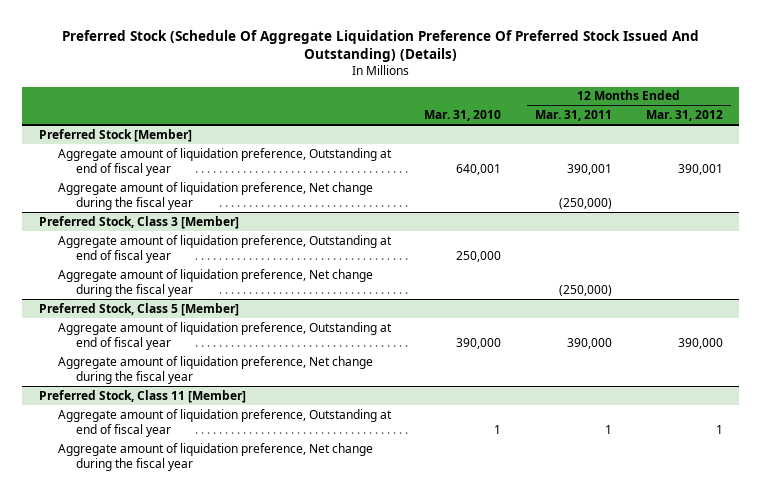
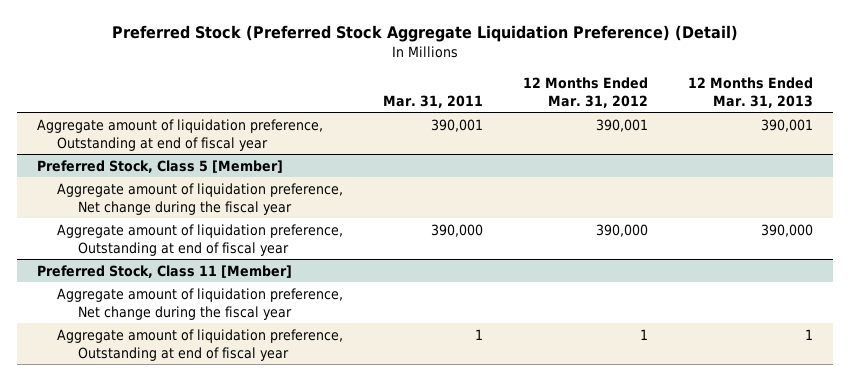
- Preferred Stock (Schedule Of Aggregate Liquidation Preference Of Preferred Stock Issued And Outstanding) (Details)
+ Preferred Stock (Preferred Stock Aggregate Liquidation Preference) (Detail)
- | Mar. 31, 2010 | 12 Months Ended Mar. 31, 2011 | 12 Months Ended Mar. 31, 2012
+ | Mar. 31, 2011 | 12 Months Ended Mar. 31, 2012 | 12 Months Ended Mar. 31, 2013
- Preferred Stock [Member]
- Aggregate amount of liquidation preference, Net change during the fiscal year | | (250,000) |
- Preferred Stock, Class 3 [Member]
- Aggregate amount of liquidation preference, Outstanding at end of fiscal year | 250,000 | |
- Aggregate amount of liquidation preference, Net change during the fiscal year | | (250,000) |
@ Preferred Stock, Class 5 [Member]
moved down: Aggregate amount of liquidation preference, Outstanding at end of fiscal year | 390,000 | 390,000 | 390,000
@ Preferred Stock, Class 11 [Member]
moved down: Aggregate amount of liquidation preference, Outstanding at end of fiscal year | 1 | 1 | 1

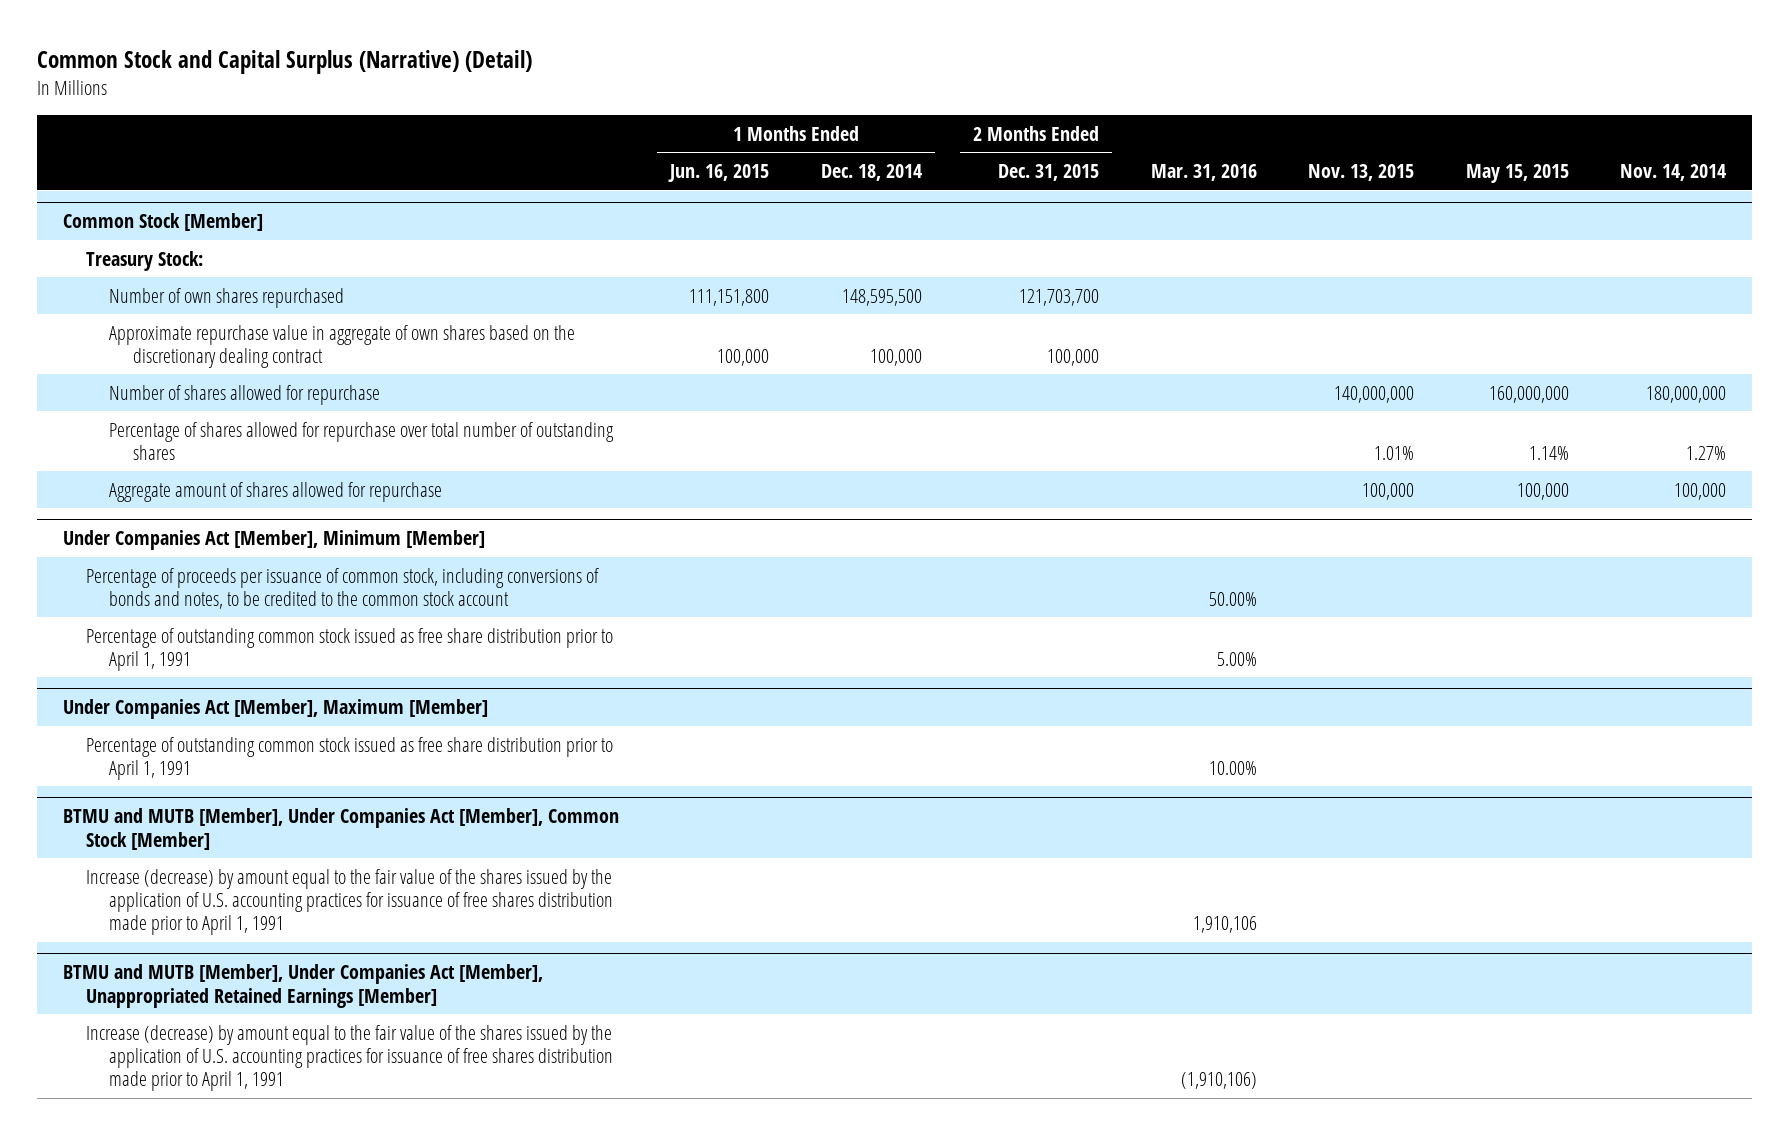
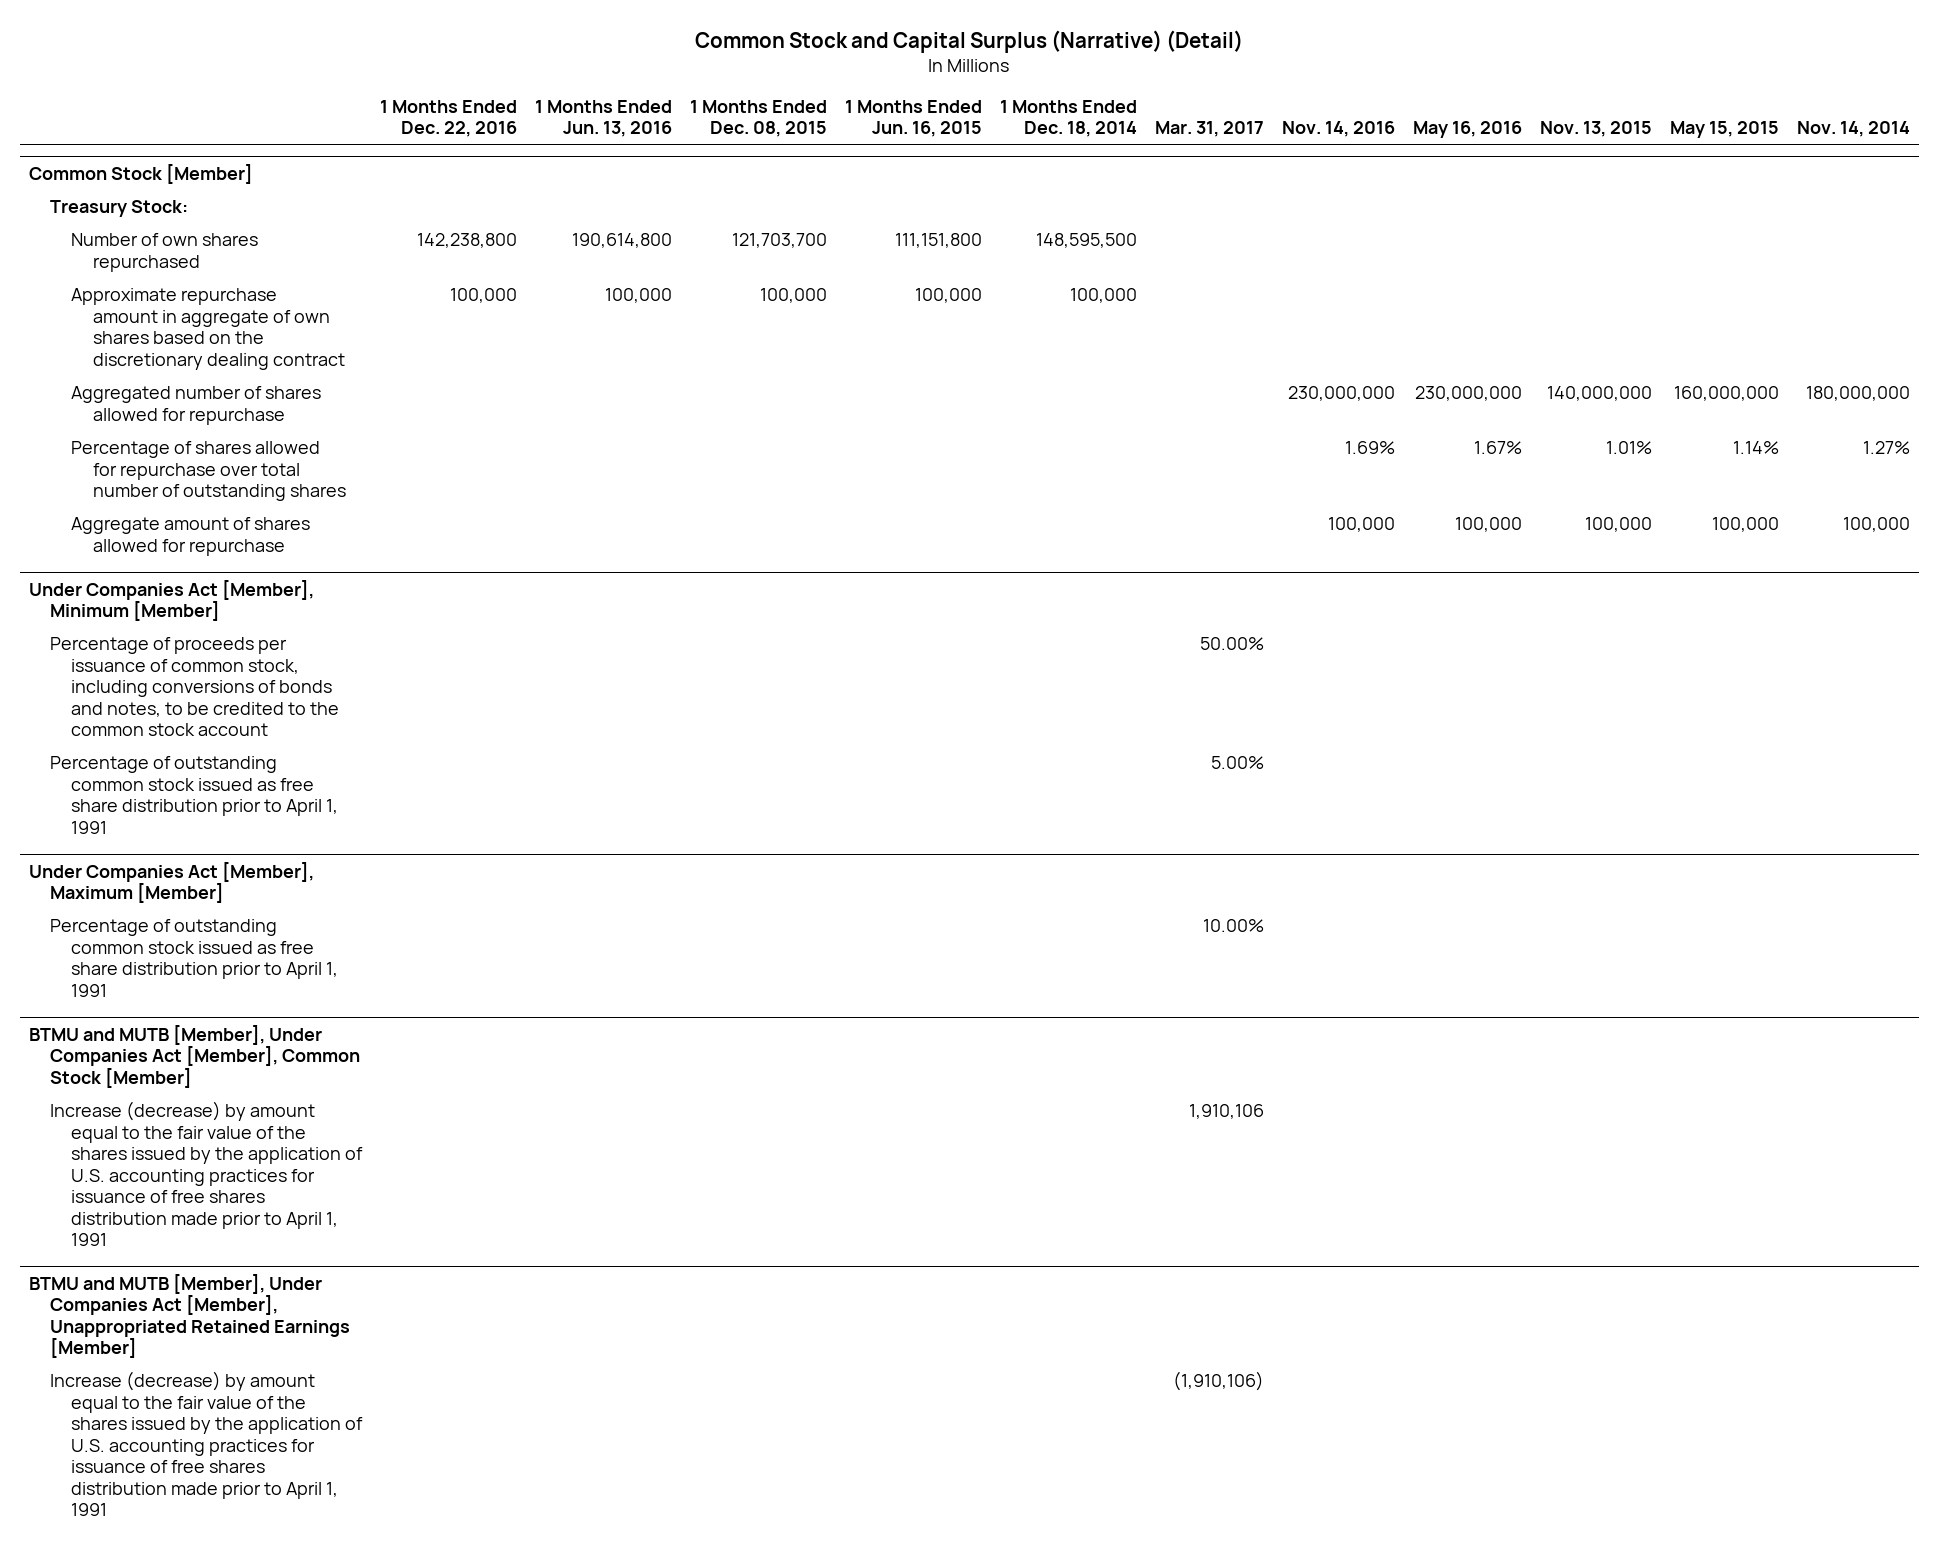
- | 1 Months Ended Jun. 16, 2015 | 1 Months Ended Dec. 18, 2014 | 2 Months Ended Dec. 31, 2015 | Mar. 31, 2016 | Nov. 13, 2015 | May 15, 2015 | Nov. 14, 2014
+ | 1 Months Ended Dec. 22, 2016 | 1 Months Ended Jun. 13, 2016 | 1 Months Ended Dec. 08, 2015 | 1 Months Ended Jun. 16, 2015 | 1 Months Ended Dec. 18, 2014 | Mar. 31, 2017 | Nov. 14, 2016 | May 16, 2016 | Nov. 13, 2015 | May 15, 2015 | Nov. 14, 2014
@ Common Stock [Member]
- Approximate repurchase value in aggregate of own shares based on the discretionary dealing contract | 100,000 | 100,000 | 100,000 | | | |
- Number of shares allowed for repurchase | | | | | 140,000,000 | 160,000,000 | 180,000,000
+ Approximate repurchase amount in aggregate of own shares based on the discretionary dealing contract | 100,000 | 100,000 | 100,000 | 100,000 | 100,000 | | | | | |
+ Aggregated number of shares allowed for repurchase | | | | | | | 230,000,000 | 230,000,000 | 140,000,000 | 160,000,000 | 180,000,000

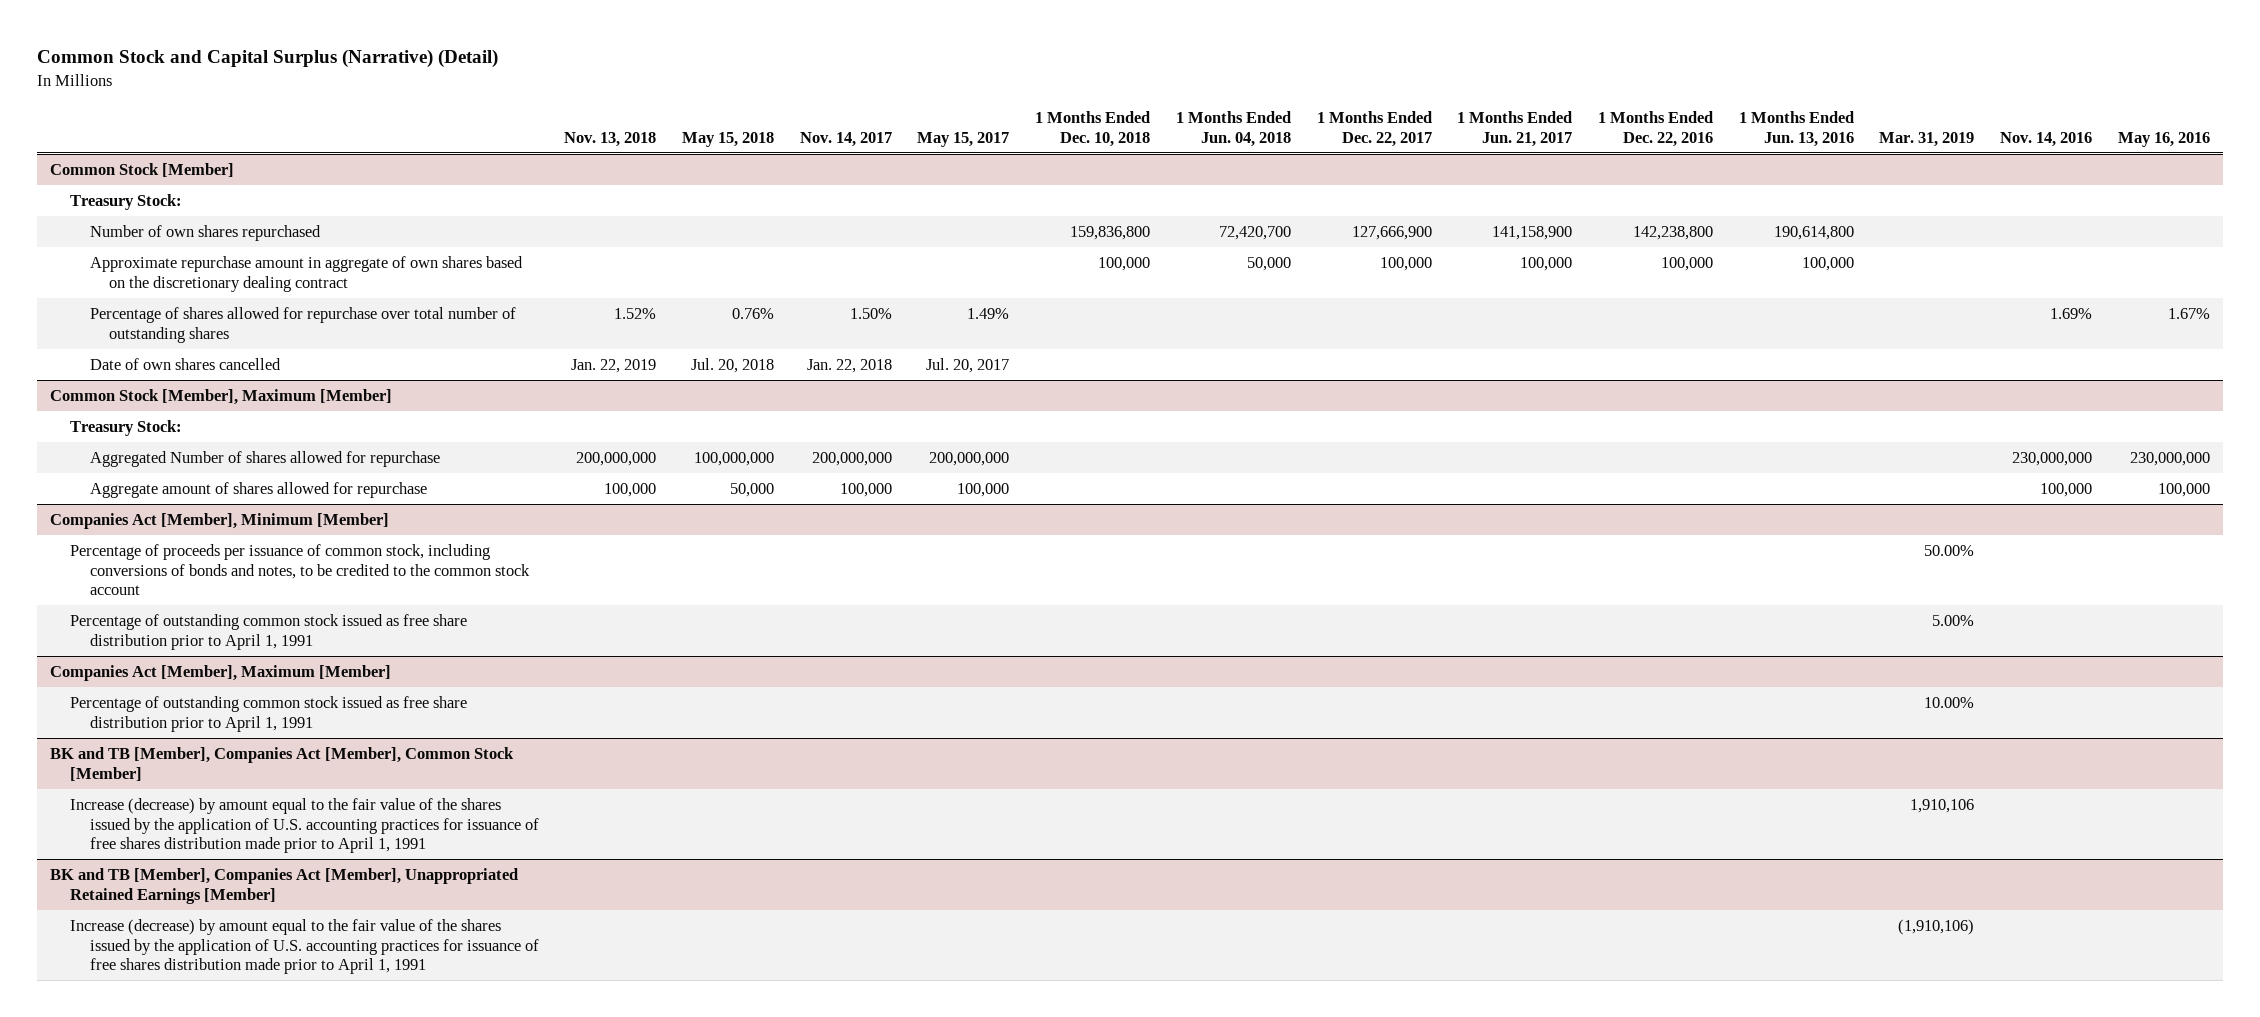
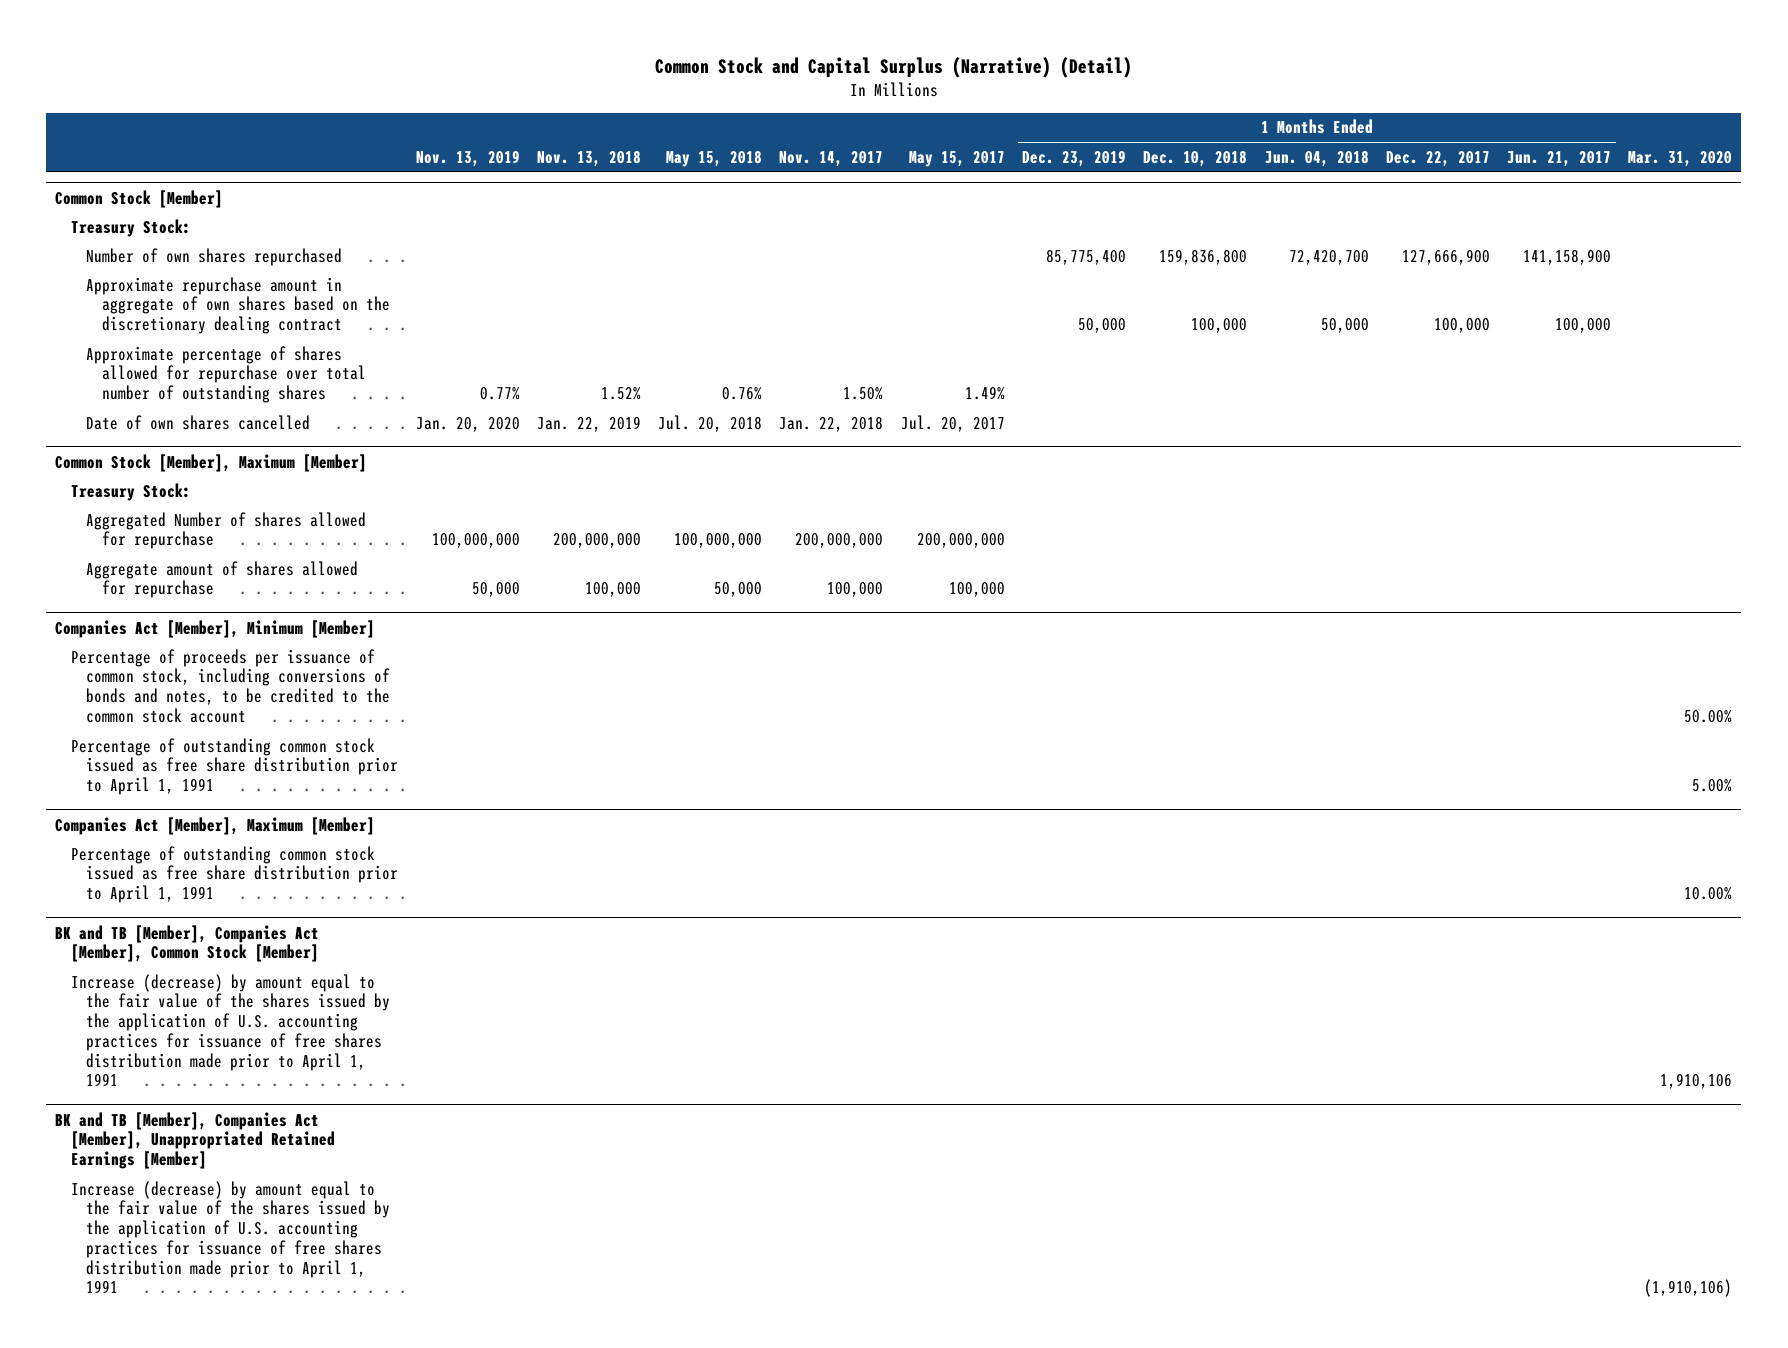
- | Nov. 13, 2018 | May 15, 2018 | Nov. 14, 2017 | May 15, 2017 | 1 Months Ended Dec. 10, 2018 | 1 Months Ended Jun. 04, 2018 | 1 Months Ended Dec. 22, 2017 | 1 Months Ended Jun. 21, 2017 | 1 Months Ended Dec. 22, 2016 | 1 Months Ended Jun. 13, 2016 | Mar. 31, 2019 | Nov. 14, 2016 | May 16, 2016
+ | Nov. 13, 2019 | Nov. 13, 2018 | May 15, 2018 | Nov. 14, 2017 | May 15, 2017 | 1 Months Ended Dec. 23, 2019 | 1 Months Ended Dec. 10, 2018 | 1 Months Ended Jun. 04, 2018 | 1 Months Ended Dec. 22, 2017 | 1 Months Ended Jun. 21, 2017 | Mar. 31, 2020
@ Common Stock [Member]
- Percentage of shares allowed for repurchase over total number of outstanding shares | 1.52% | 0.76% | 1.50% | 1.49% | | | | | | | | 1.69% | 1.67%
+ Approximate percentage of shares allowed for repurchase over total number of outstanding shares | 0.77% | 1.52% | 0.76% | 1.50% | 1.49% | | | | | |

